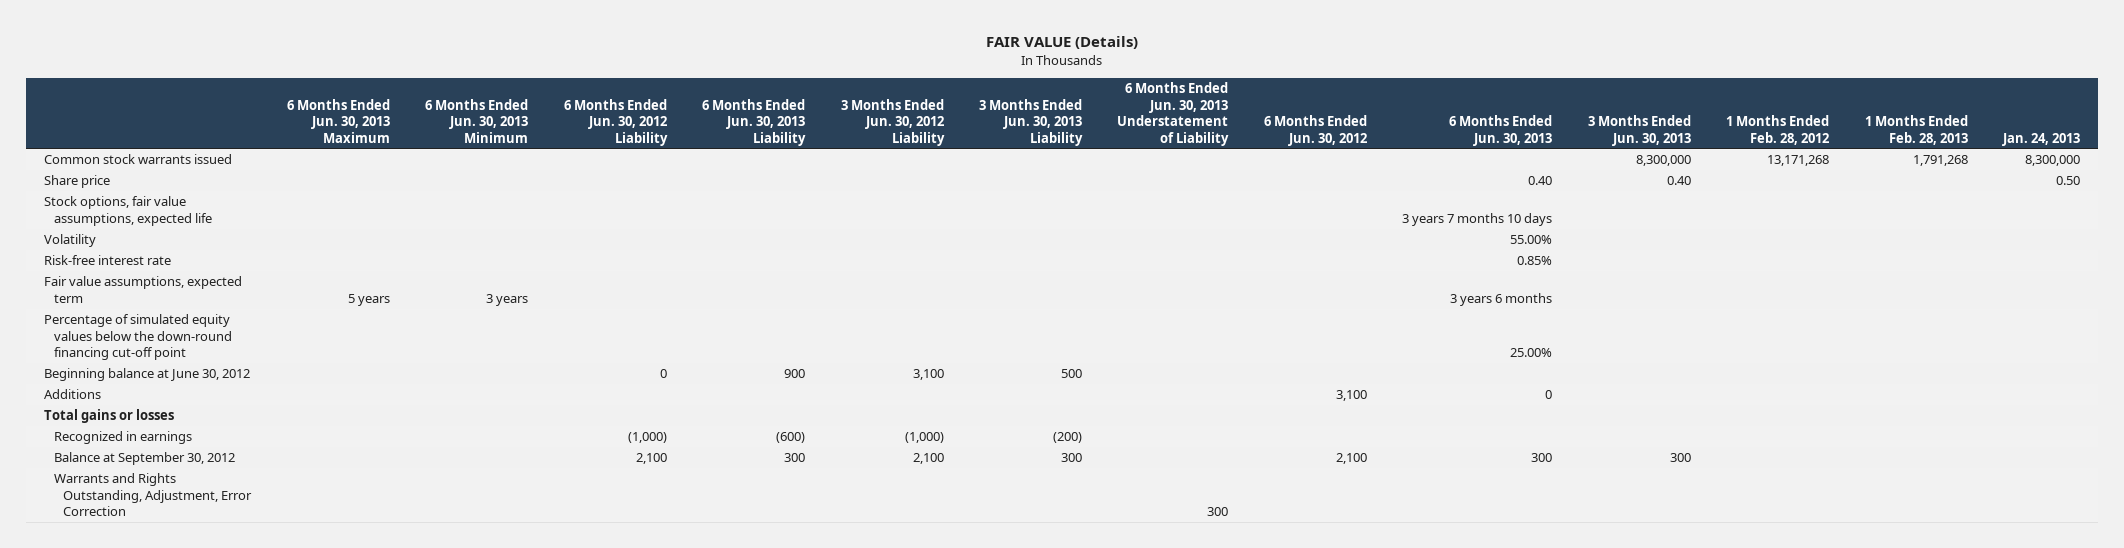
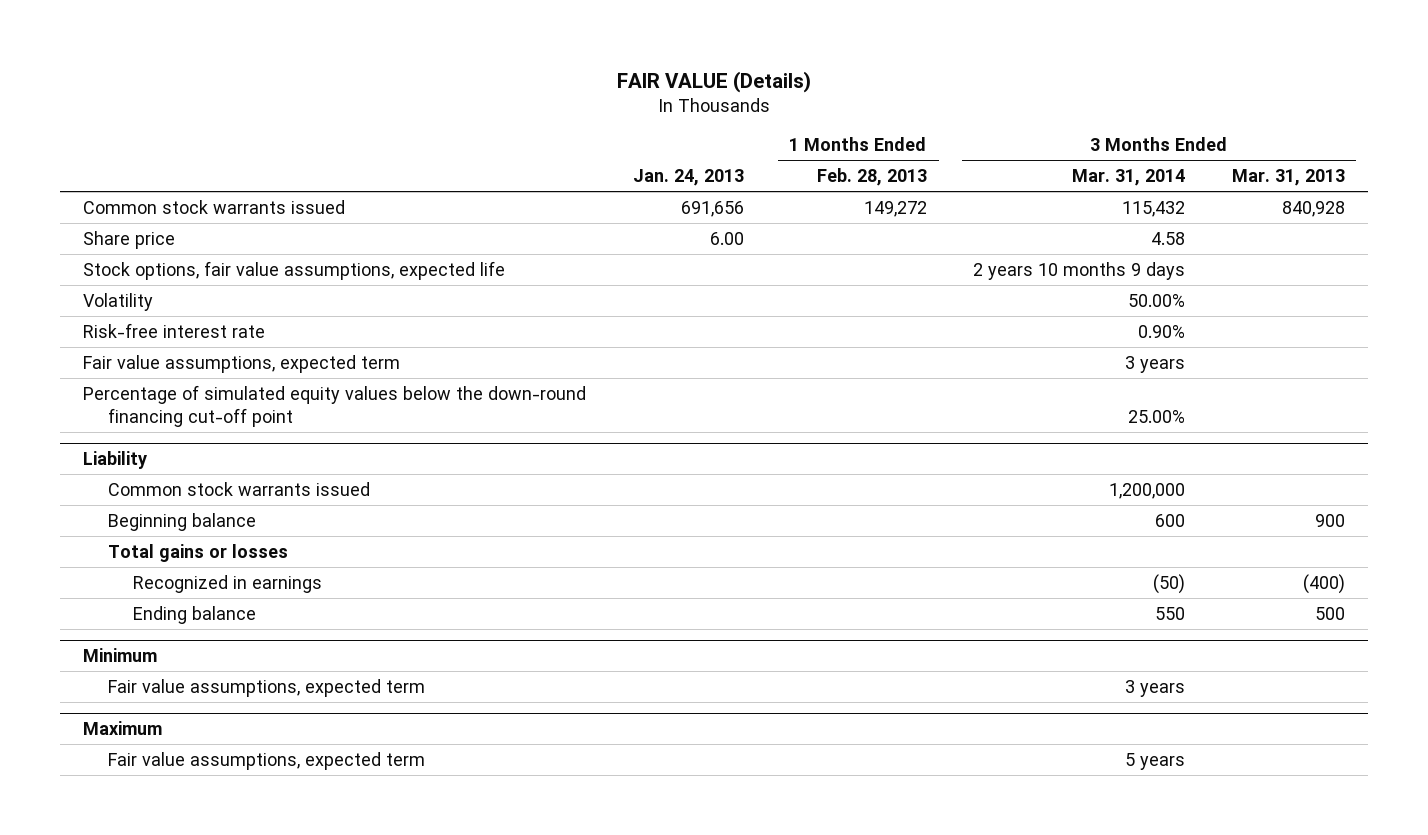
- | 6 Months Ended Jun. 30, 2013 Maximum | 6 Months Ended Jun. 30, 2013 Minimum | 6 Months Ended Jun. 30, 2012 Liability | 6 Months Ended Jun. 30, 2013 Liability | 3 Months Ended Jun. 30, 2012 Liability | 3 Months Ended Jun. 30, 2013 Liability | 6 Months Ended Jun. 30, 2013 Understatement of Liability | 6 Months Ended Jun. 30, 2012 | 6 Months Ended Jun. 30, 2013 | 3 Months Ended Jun. 30, 2013 | 1 Months Ended Feb. 28, 2012 | 1 Months Ended Feb. 28, 2013 | Jan. 24, 2013
+ | Jan. 24, 2013 | 1 Months Ended Feb. 28, 2013 | 3 Months Ended Mar. 31, 2014 | 3 Months Ended Mar. 31, 2013
- Common stock warrants issued | | | | | | | | | | 8,300,000 | 13,171,268 | 1,791,268 | 8,300,000
- Share price | | | | | | | | | 0.40 | 0.40 | | | 0.50
+ Common stock warrants issued | 691,656 | 149,272 | 115,432 | 840,928
+ Share price | 6.00 | | 4.58 |
- Beginning balance at June 30, 2012 | | | 0 | 900 | 3,100 | 500 | | | | | | |
- Additions | | | | | | | | 3,100 | 0 | | | |
- Total gains or losses
- Recognized in earnings | | | (1,000) | (600) | (1,000) | (200) | | | | | | |
- Balance at September 30, 2012 | | | 2,100 | 300 | 2,100 | 300 | | 2,100 | 300 | 300 | | |
- Warrants and Rights Outstanding, Adjustment, Error Correction | | | | | | | 300 | | | | | |
+ Liability
+ Common stock warrants issued | | | 1,200,000 |
+ Beginning balance | | | 600 | 900
+ Total gains or losses
+ Recognized in earnings | | | (50) | (400)
+ Ending balance | | | 550 | 500
+ Minimum
+ Fair value assumptions, expected term | | | 3 years |
+ Maximum
+ Fair value assumptions, expected term | | | 5 years |

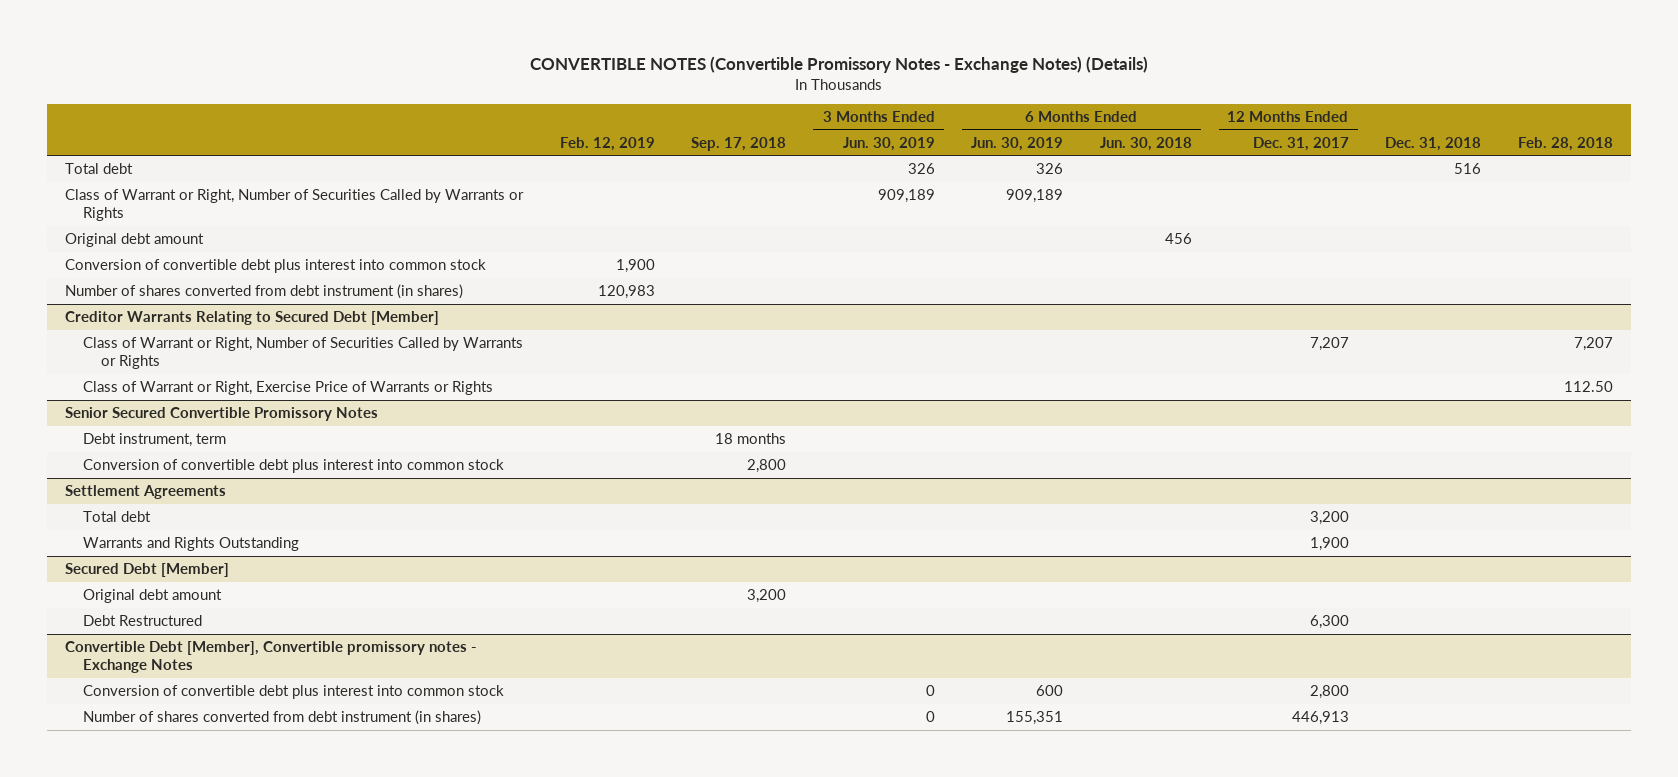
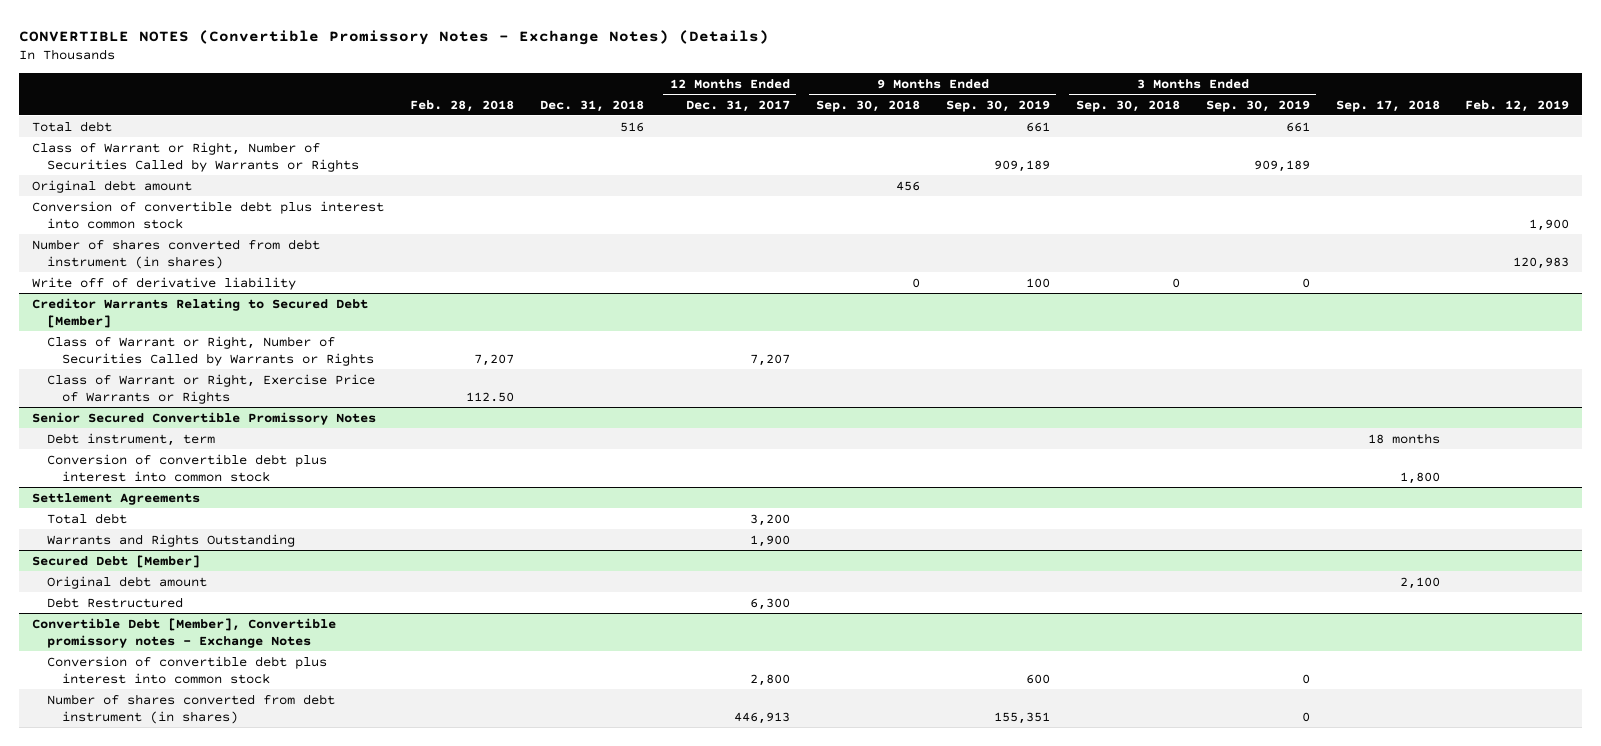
- | Feb. 12, 2019 | Sep. 17, 2018 | 3 Months Ended Jun. 30, 2019 | 6 Months Ended Jun. 30, 2019 | 6 Months Ended Jun. 30, 2018 | 12 Months Ended Dec. 31, 2017 | Dec. 31, 2018 | Feb. 28, 2018
+ | Feb. 28, 2018 | Dec. 31, 2018 | 12 Months Ended Dec. 31, 2017 | 9 Months Ended Sep. 30, 2018 | 9 Months Ended Sep. 30, 2019 | 3 Months Ended Sep. 30, 2018 | 3 Months Ended Sep. 30, 2019 | Sep. 17, 2018 | Feb. 12, 2019
+ Write off of derivative liability | | | | 0 | 100 | 0 | 0 | |
@ Senior Secured Convertible Promissory Notes
- Conversion of convertible debt plus interest into common stock | | 2,800 | | | | | |
+ Conversion of convertible debt plus interest into common stock | | | | | | | | 1,800 |
@ Secured Debt [Member]
- Original debt amount | | 3,200 | | | | | |
+ Original debt amount | | | | | | | | 2,100 |

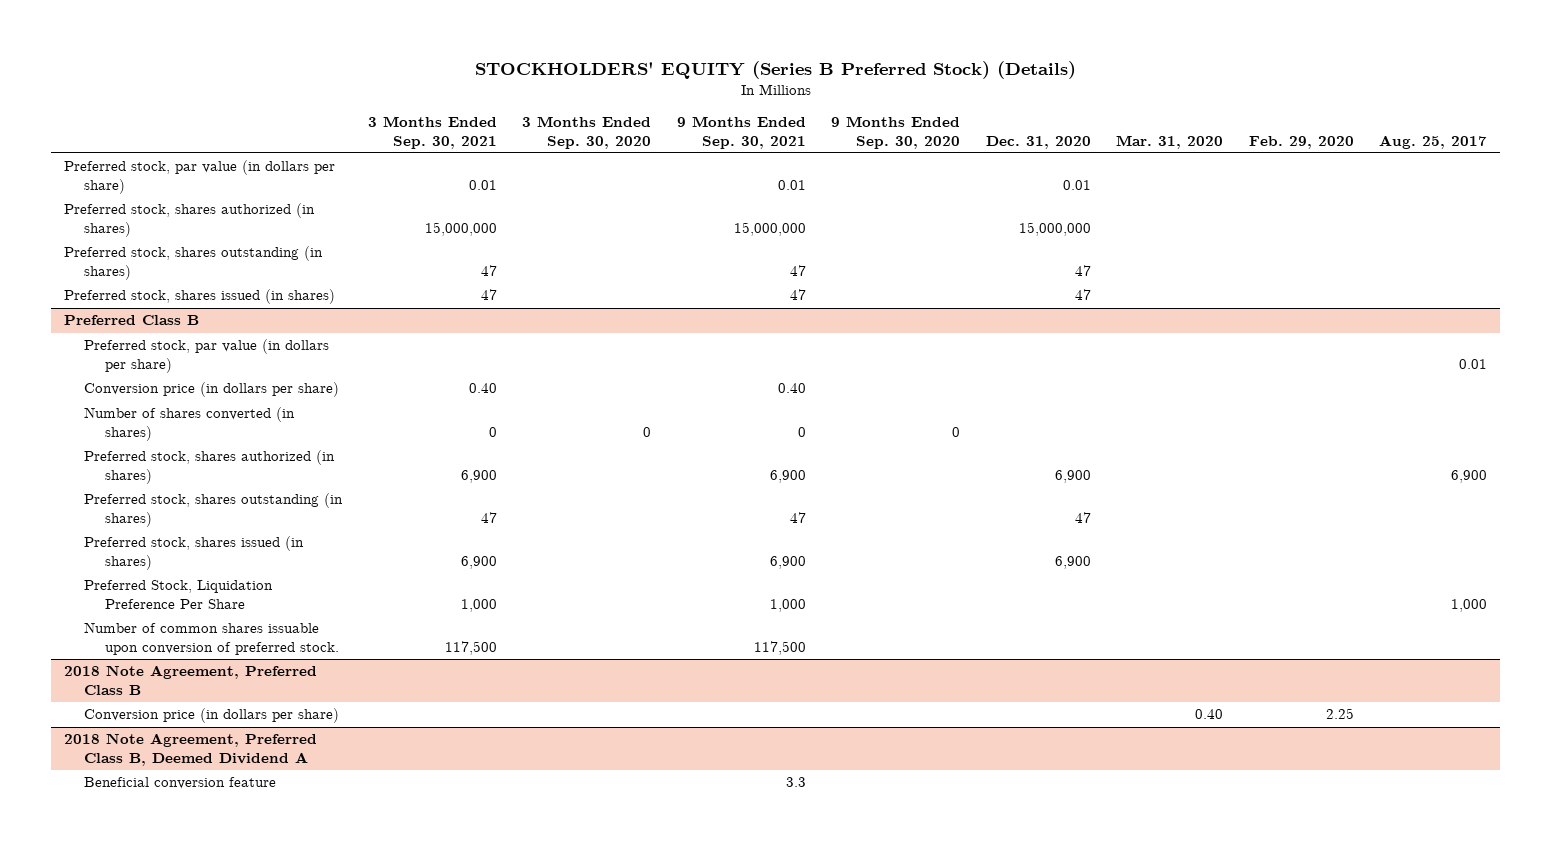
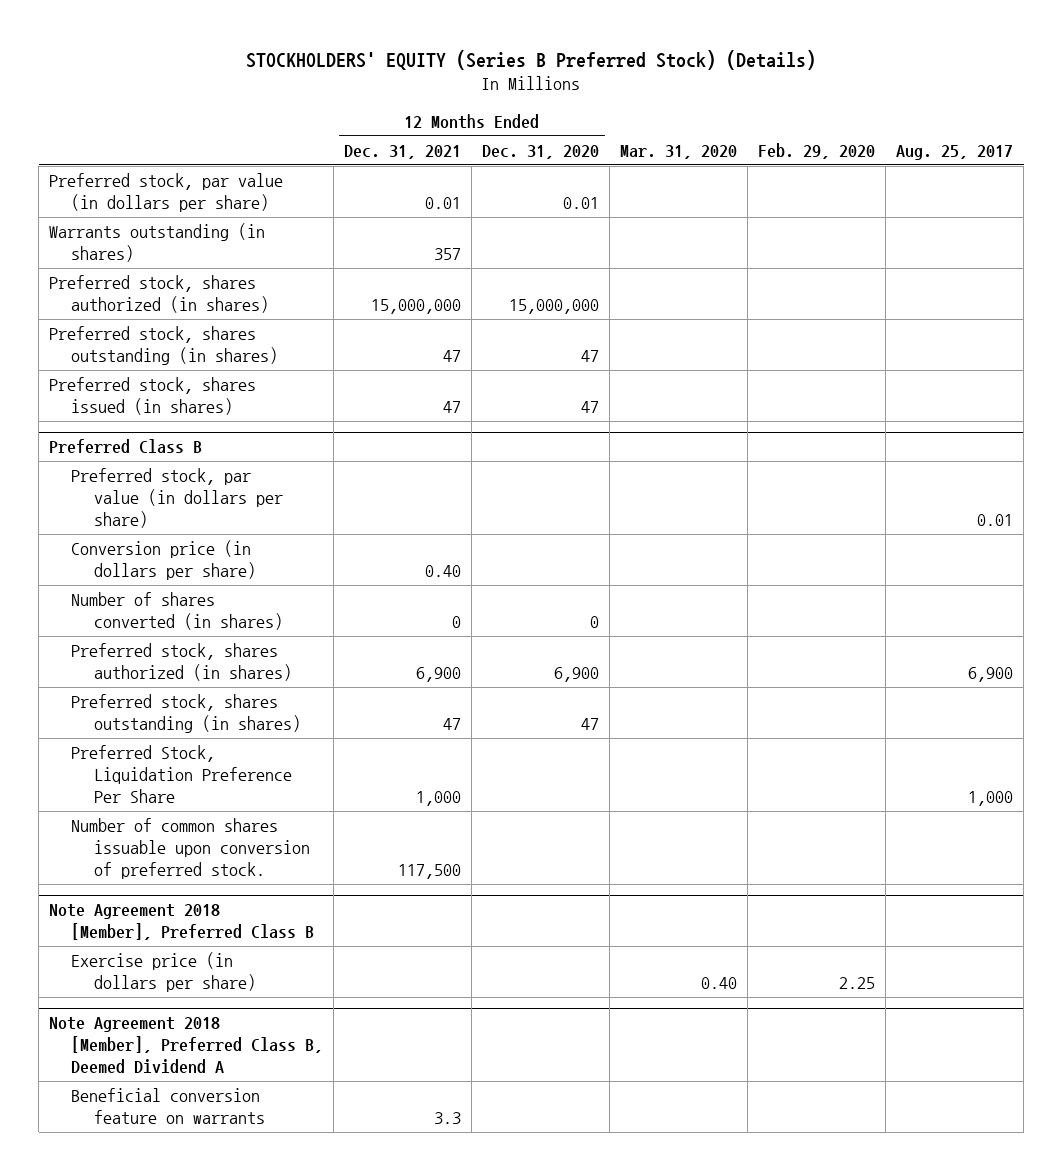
- | 3 Months Ended Sep. 30, 2021 | 3 Months Ended Sep. 30, 2020 | 9 Months Ended Sep. 30, 2021 | 9 Months Ended Sep. 30, 2020 | Dec. 31, 2020 | Mar. 31, 2020 | Feb. 29, 2020 | Aug. 25, 2017
+ | 12 Months Ended Dec. 31, 2021 | 12 Months Ended Dec. 31, 2020 | Mar. 31, 2020 | Feb. 29, 2020 | Aug. 25, 2017
+ Warrants outstanding (in shares) | 357 | | | |
@ Preferred Class B
- Preferred stock, shares issued (in shares) | 6,900 | | 6,900 | | 6,900 | | |
- 2018 Note Agreement, Preferred Class B
- Conversion price (in dollars per share) | | | | | | 0.40 | 2.25 |
- 2018 Note Agreement, Preferred Class B, Deemed Dividend A
- Beneficial conversion feature | | | 3.3 | | | | |
+ Note Agreement 2018 [Member], Preferred Class B
+ Exercise price (in dollars per share) | | | 0.40 | 2.25 |
+ Note Agreement 2018 [Member], Preferred Class B, Deemed Dividend A
+ Beneficial conversion feature on warrants | 3.3 | | | |

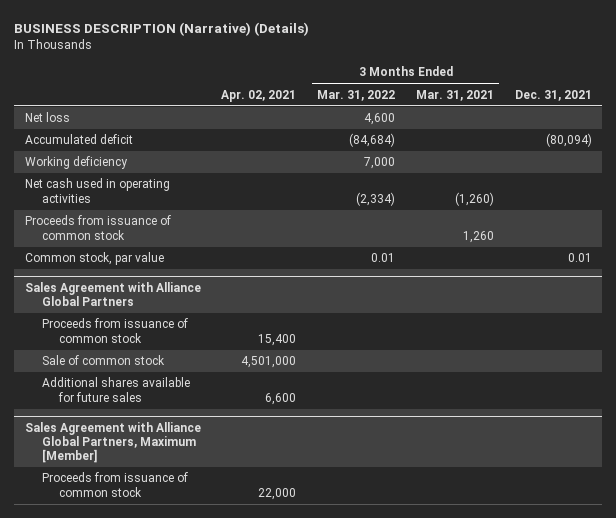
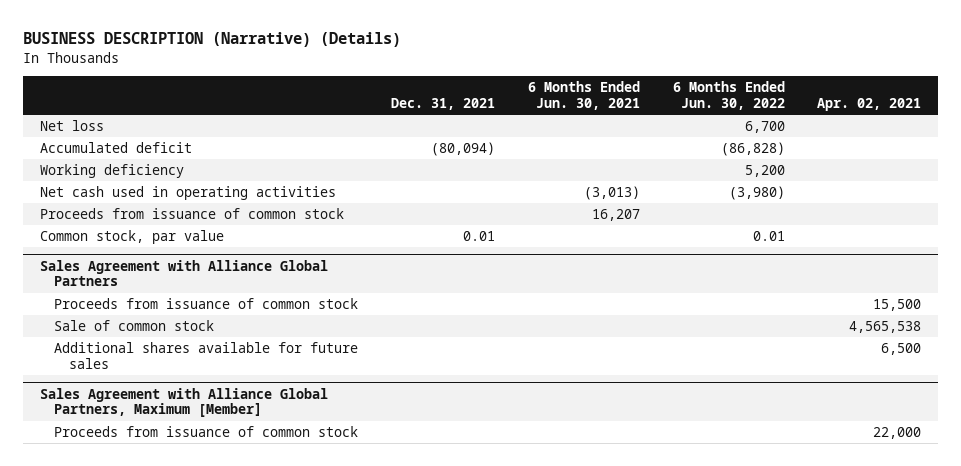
- | Apr. 02, 2021 | 3 Months Ended Mar. 31, 2022 | 3 Months Ended Mar. 31, 2021 | Dec. 31, 2021
+ | Dec. 31, 2021 | 6 Months Ended Jun. 30, 2021 | 6 Months Ended Jun. 30, 2022 | Apr. 02, 2021
@ Sales Agreement with Alliance Global Partners
- Proceeds from issuance of common stock | 15,400 | | |
- Sale of common stock | 4,501,000 | | |
- Additional shares available for future sales | 6,600 | | |
+ Proceeds from issuance of common stock | | | | 15,500
+ Sale of common stock | | | | 4,565,538
+ Additional shares available for future sales | | | | 6,500

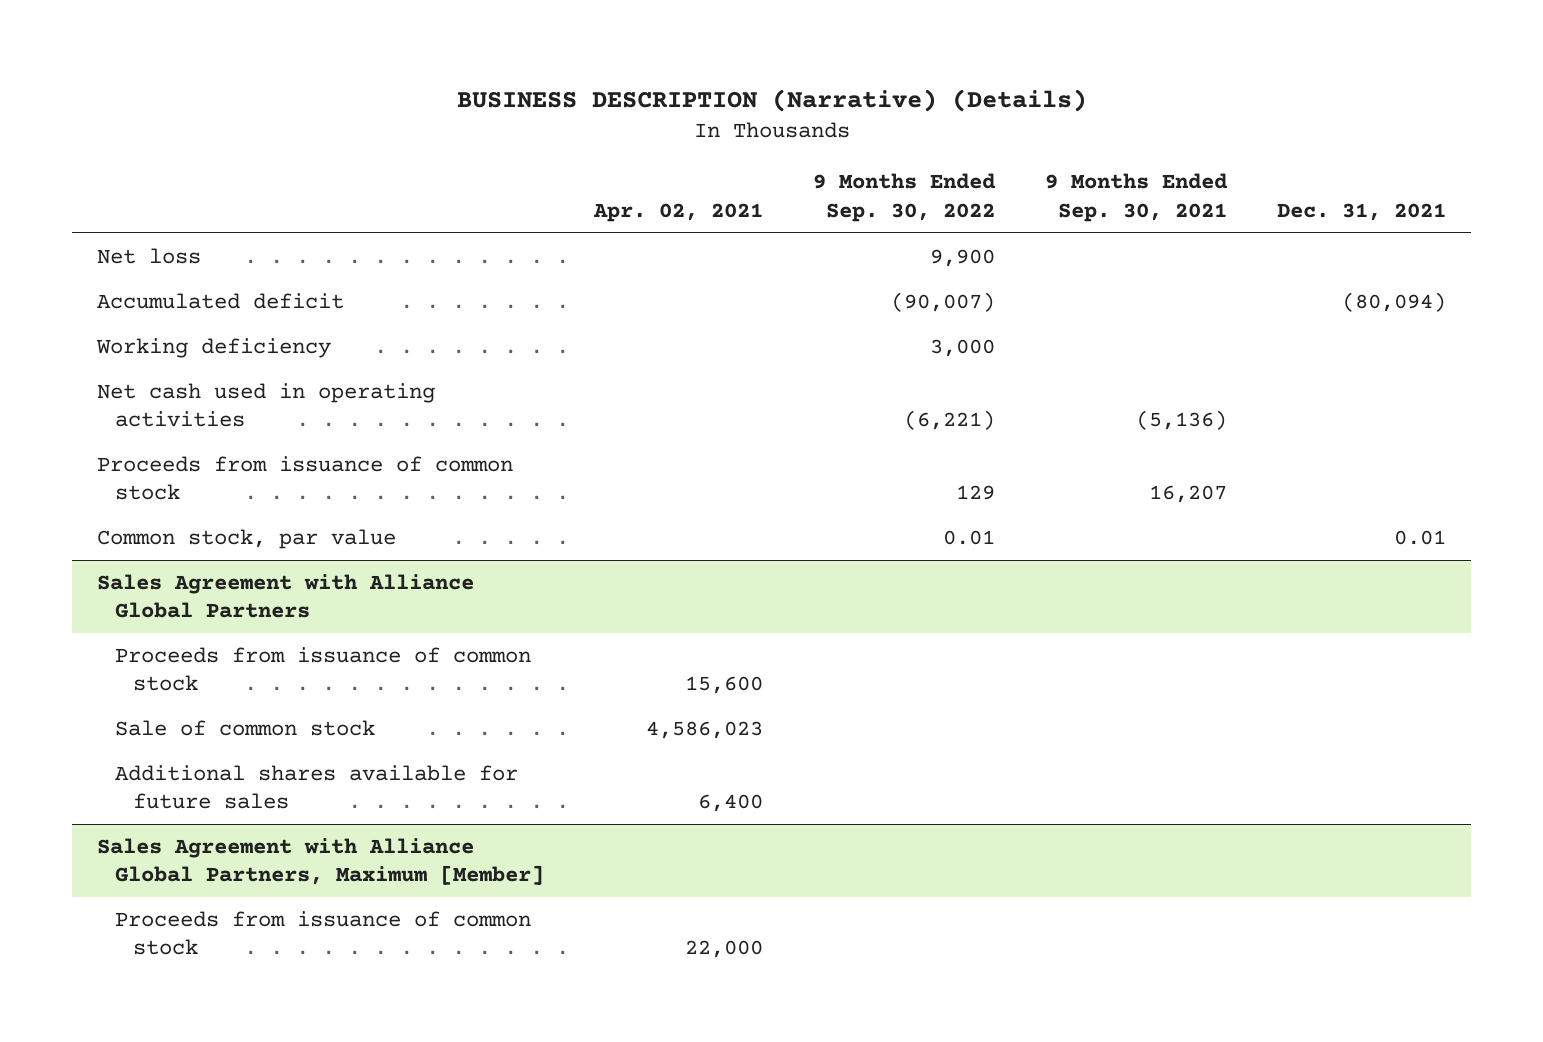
- | Dec. 31, 2021 | 6 Months Ended Jun. 30, 2021 | 6 Months Ended Jun. 30, 2022 | Apr. 02, 2021
+ | Apr. 02, 2021 | 9 Months Ended Sep. 30, 2022 | 9 Months Ended Sep. 30, 2021 | Dec. 31, 2021
@ Sales Agreement with Alliance Global Partners
- Proceeds from issuance of common stock | | | | 15,500
- Sale of common stock | | | | 4,565,538
- Additional shares available for future sales | | | | 6,500
+ Proceeds from issuance of common stock | 15,600 | | |
+ Sale of common stock | 4,586,023 | | |
+ Additional shares available for future sales | 6,400 | | |

